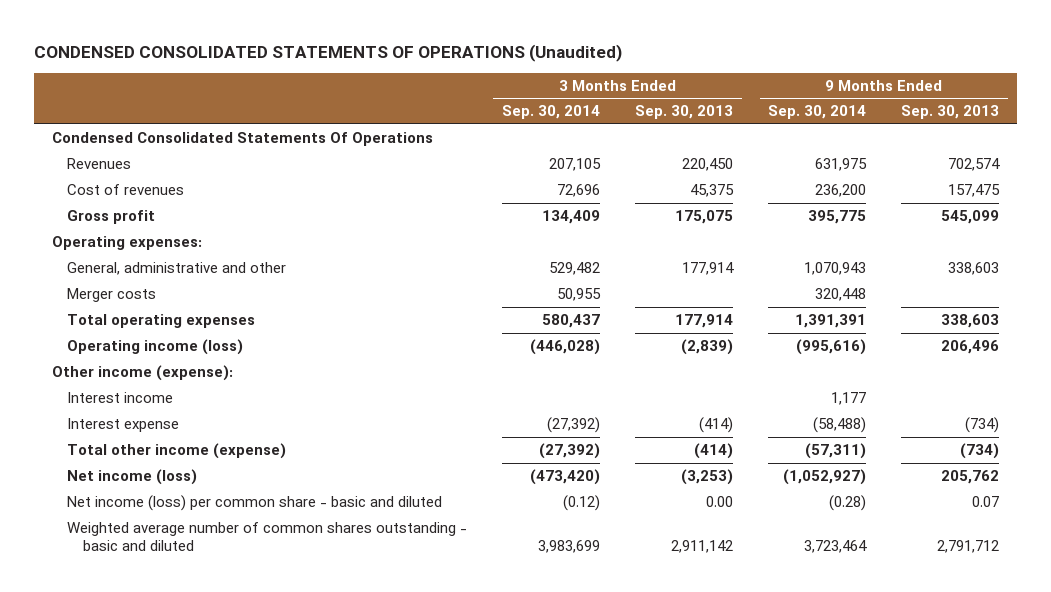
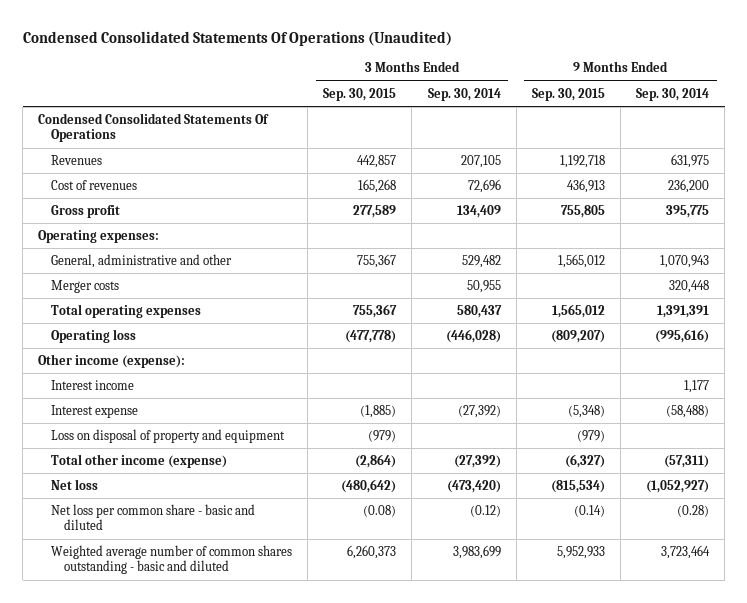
- CONDENSED CONSOLIDATED STATEMENTS OF OPERATIONS (Unaudited)
+ Condensed Consolidated Statements Of Operations (Unaudited)
- | 3 Months Ended Sep. 30, 2014 | 3 Months Ended Sep. 30, 2013 | 9 Months Ended Sep. 30, 2014 | 9 Months Ended Sep. 30, 2013
+ | 3 Months Ended Sep. 30, 2015 | 3 Months Ended Sep. 30, 2014 | 9 Months Ended Sep. 30, 2015 | 9 Months Ended Sep. 30, 2014
- Operating income (loss) | (446,028) | (2,839) | (995,616) | 206,496
+ Operating loss | (477,778) | (446,028) | (809,207) | (995,616)
+ Loss on disposal of property and equipment | (979) | | (979) |
- Net income (loss) | (473,420) | (3,253) | (1,052,927) | 205,762
- Net income (loss) per common share - basic and diluted | (0.12) | 0.00 | (0.28) | 0.07
+ Net loss | (480,642) | (473,420) | (815,534) | (1,052,927)
+ Net loss per common share - basic and diluted | (0.08) | (0.12) | (0.14) | (0.28)

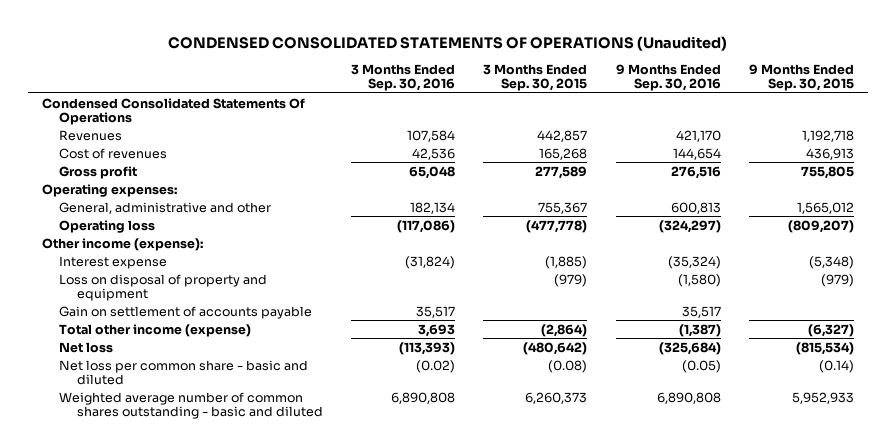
- Condensed Consolidated Statements Of Operations (Unaudited)
+ CONDENSED CONSOLIDATED STATEMENTS OF OPERATIONS (Unaudited)
- | 3 Months Ended Sep. 30, 2015 | 3 Months Ended Sep. 30, 2014 | 9 Months Ended Sep. 30, 2015 | 9 Months Ended Sep. 30, 2014
+ | 3 Months Ended Sep. 30, 2016 | 3 Months Ended Sep. 30, 2015 | 9 Months Ended Sep. 30, 2016 | 9 Months Ended Sep. 30, 2015
- Merger costs | | 50,955 | | 320,448
- Total operating expenses | 755,367 | 580,437 | 1,565,012 | 1,391,391
- Interest income | | | | 1,177
+ Gain on settlement of accounts payable | 35,517 | | 35,517 |

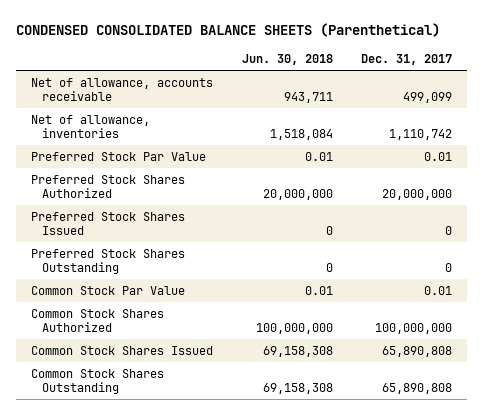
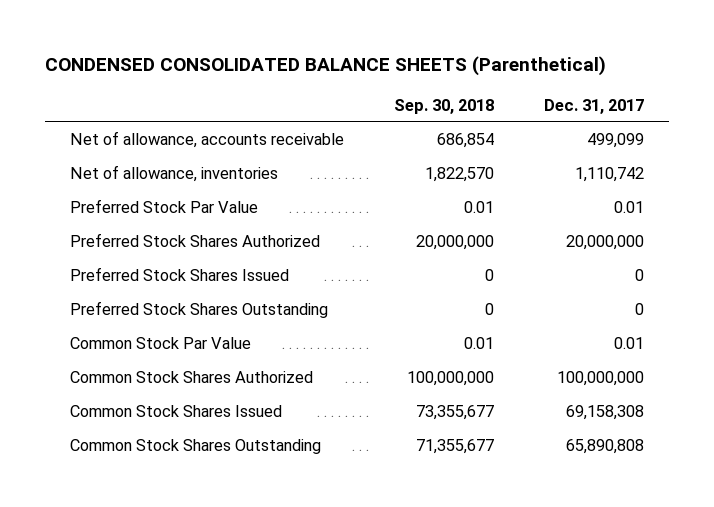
- | Jun. 30, 2018 | Dec. 31, 2017
+ | Sep. 30, 2018 | Dec. 31, 2017
- Common Stock Shares Issued | 69,158,308 | 65,890,808
+ Common Stock Shares Issued | 73,355,677 | 69,158,308

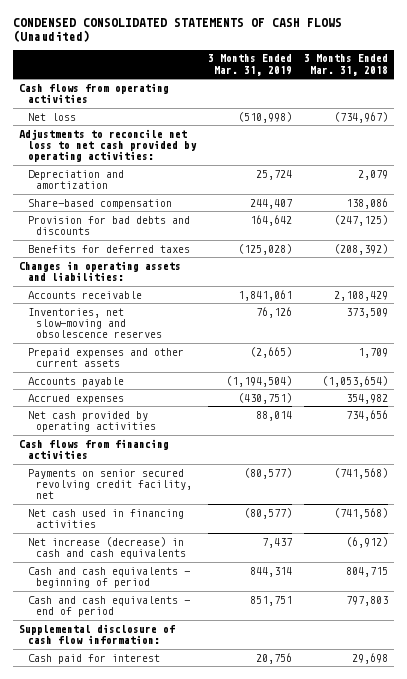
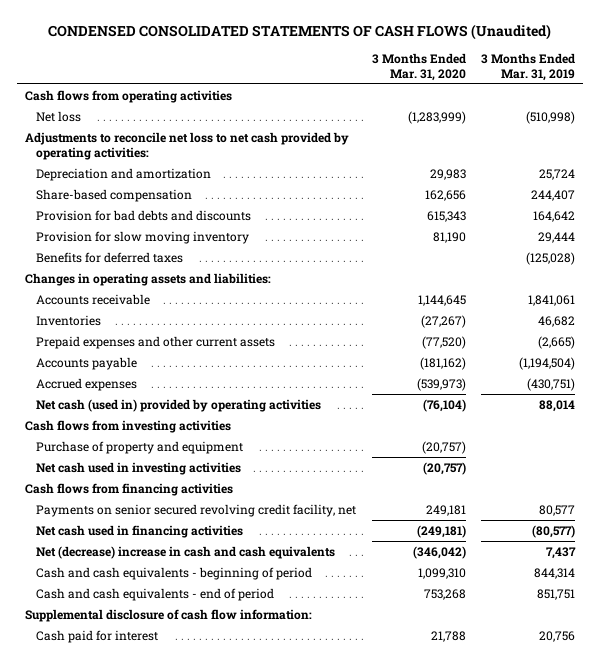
- | 3 Months Ended Mar. 31, 2019 | 3 Months Ended Mar. 31, 2018
+ | 3 Months Ended Mar. 31, 2020 | 3 Months Ended Mar. 31, 2019
+ Provision for slow moving inventory | 81,190 | 29,444
- Inventories, net slow-moving and obsolescence reserves | 76,126 | 373,509
+ Inventories | (27,267) | 46,682
- Net cash provided by operating activities | 88,014 | 734,656
+ Net cash (used in) provided by operating activities | (76,104) | 88,014
+ Cash flows from investing activities
+ Purchase of property and equipment | (20,757) |
+ Net cash used in investing activities | (20,757) |
- Payments on senior secured revolving credit facility, net | (80,577) | (741,568)
+ Payments on senior secured revolving credit facility, net | 249,181 | 80,577
- Net increase (decrease) in cash and cash equivalents | 7,437 | (6,912)
+ Net (decrease) increase in cash and cash equivalents | (346,042) | 7,437

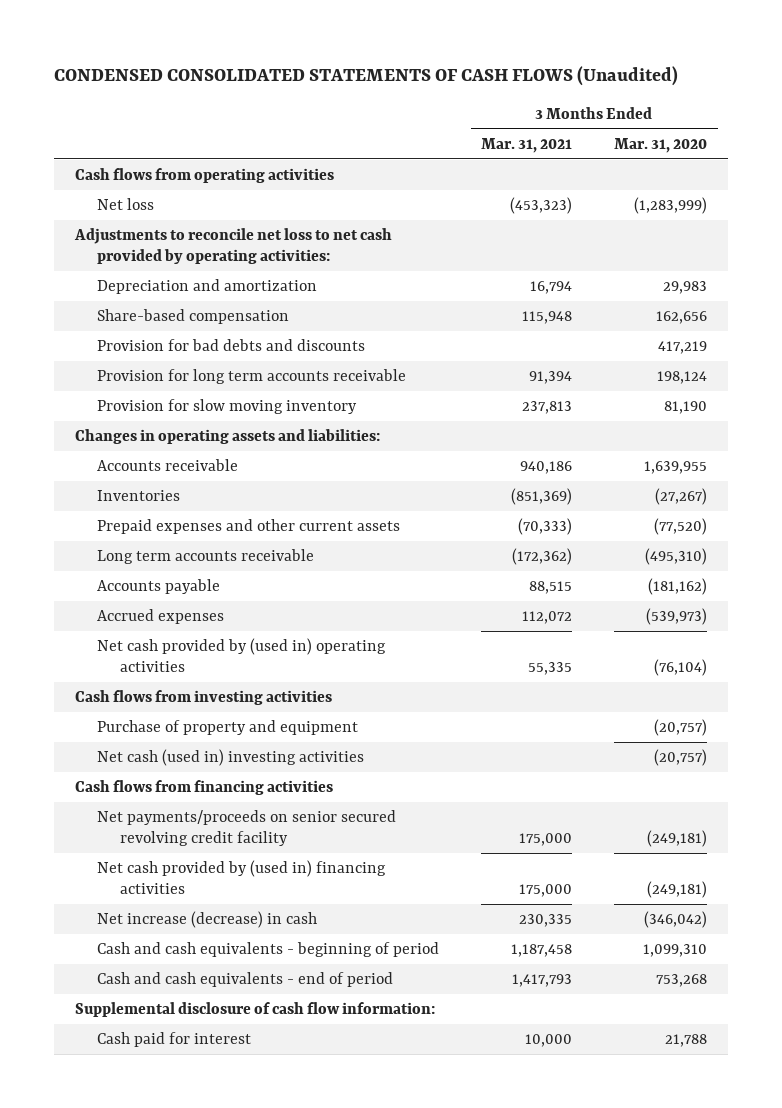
- | 3 Months Ended Mar. 31, 2020 | 3 Months Ended Mar. 31, 2019
+ | 3 Months Ended Mar. 31, 2021 | 3 Months Ended Mar. 31, 2020
- Provision for bad debts and discounts | 615,343 | 164,642
+ Provision for bad debts and discounts | | 417,219
+ Provision for long term accounts receivable | 91,394 | 198,124
- Benefits for deferred taxes | | (125,028)
- Accounts receivable | 1,144,645 | 1,841,061
+ Accounts receivable | 940,186 | 1,639,955
+ Long term accounts receivable | (172,362) | (495,310)
- Net cash (used in) provided by operating activities | (76,104) | 88,014
+ Net cash provided by (used in) operating activities | 55,335 | (76,104)
- Net cash used in investing activities | (20,757) |
+ Net cash (used in) investing activities | | (20,757)
- Payments on senior secured revolving credit facility, net | 249,181 | 80,577
- Net cash used in financing activities | (249,181) | (80,577)
- Net (decrease) increase in cash and cash equivalents | (346,042) | 7,437
+ Net payments/proceeds on senior secured revolving credit facility | 175,000 | (249,181)
+ Net cash provided by (used in) financing activities | 175,000 | (249,181)
+ Net increase (decrease) in cash | 230,335 | (346,042)

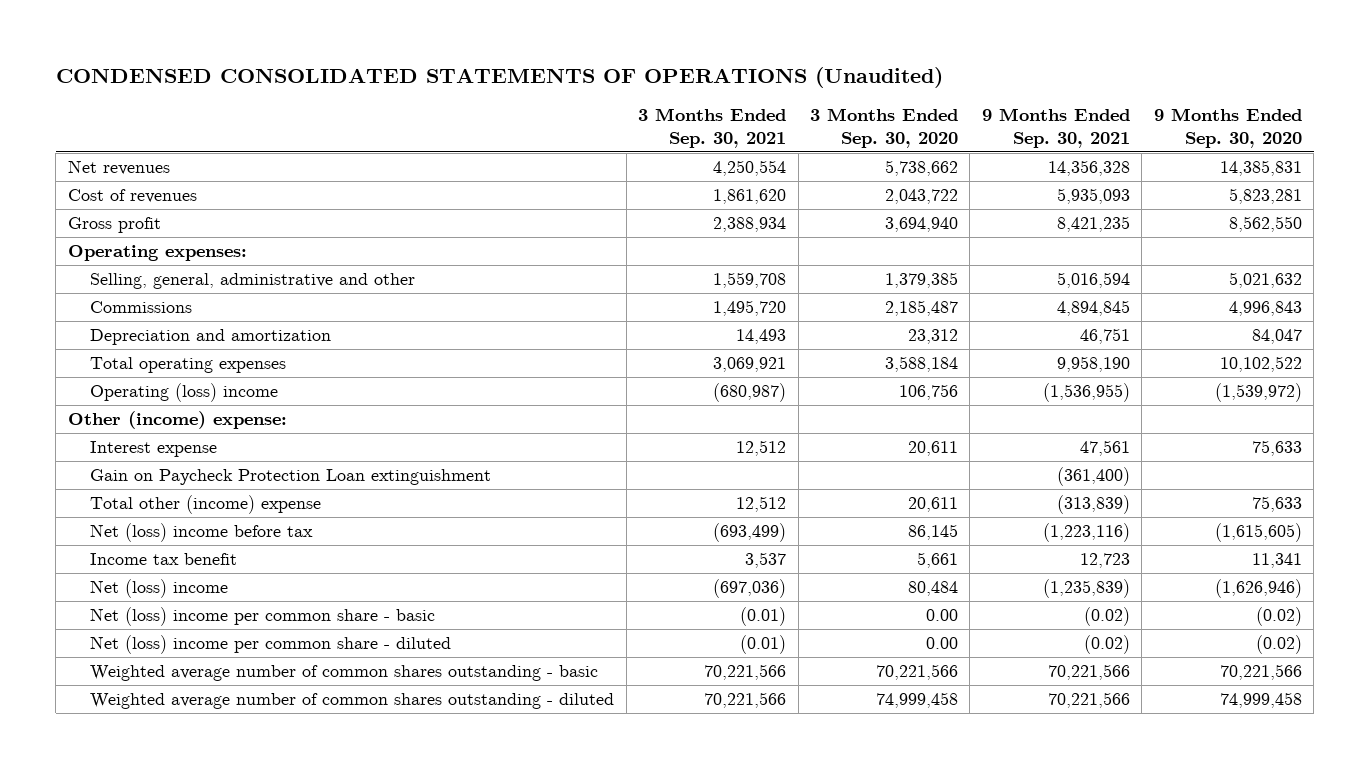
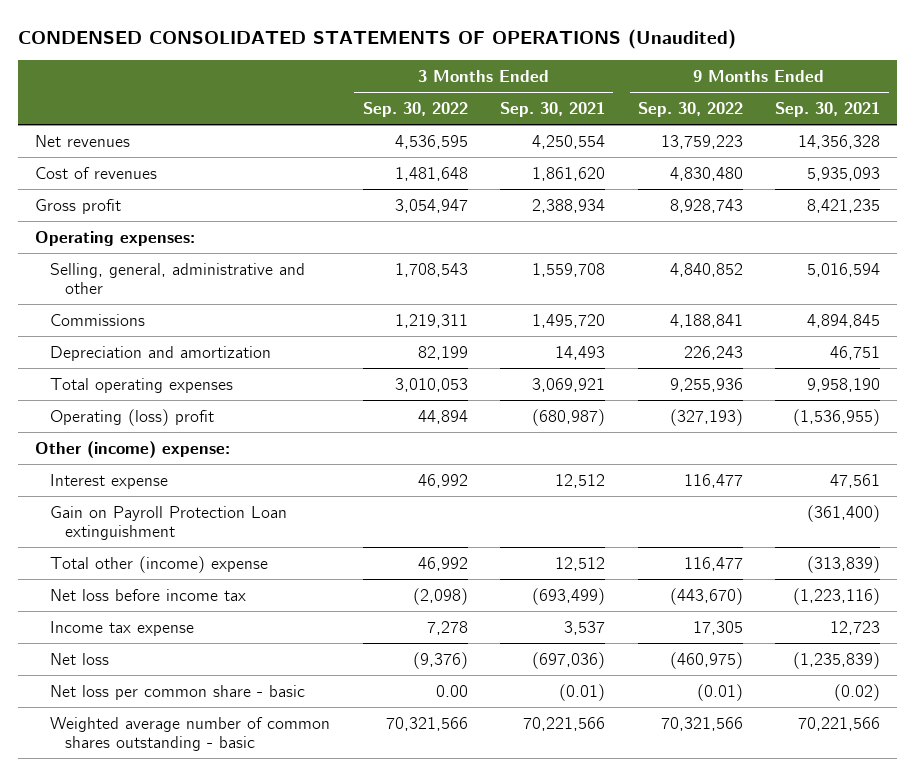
- | 3 Months Ended Sep. 30, 2021 | 3 Months Ended Sep. 30, 2020 | 9 Months Ended Sep. 30, 2021 | 9 Months Ended Sep. 30, 2020
+ | 3 Months Ended Sep. 30, 2022 | 3 Months Ended Sep. 30, 2021 | 9 Months Ended Sep. 30, 2022 | 9 Months Ended Sep. 30, 2021
- Operating (loss) income | (680,987) | 106,756 | (1,536,955) | (1,539,972)
+ Operating (loss) profit | 44,894 | (680,987) | (327,193) | (1,536,955)
- Gain on Paycheck Protection Loan extinguishment | | | (361,400) |
+ Gain on Payroll Protection Loan extinguishment | | | | (361,400)
- Net (loss) income before tax | (693,499) | 86,145 | (1,223,116) | (1,615,605)
- Income tax benefit | 3,537 | 5,661 | 12,723 | 11,341
- Net (loss) income | (697,036) | 80,484 | (1,235,839) | (1,626,946)
- Net (loss) income per common share - basic | (0.01) | 0.00 | (0.02) | (0.02)
- Net (loss) income per common share - diluted | (0.01) | 0.00 | (0.02) | (0.02)
+ Net loss before income tax | (2,098) | (693,499) | (443,670) | (1,223,116)
+ Income tax expense | 7,278 | 3,537 | 17,305 | 12,723
+ Net loss | (9,376) | (697,036) | (460,975) | (1,235,839)
+ Net loss per common share - basic | 0.00 | (0.01) | (0.01) | (0.02)
- Weighted average number of common shares outstanding - diluted | 70,221,566 | 74,999,458 | 70,221,566 | 74,999,458

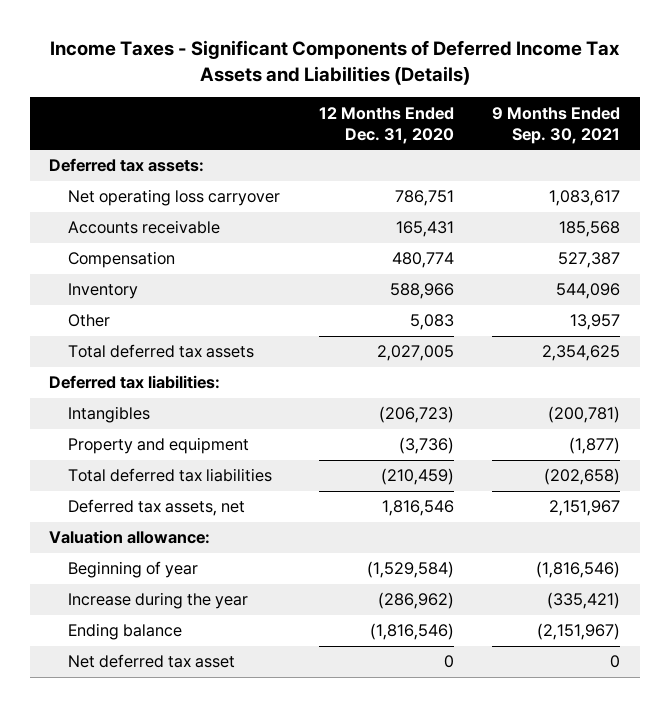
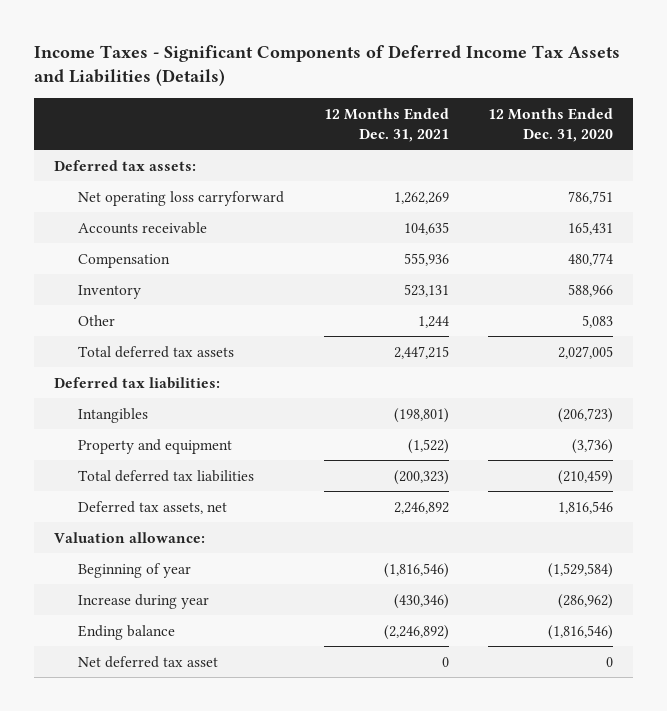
- | 12 Months Ended Dec. 31, 2020 | 9 Months Ended Sep. 30, 2021
+ | 12 Months Ended Dec. 31, 2021 | 12 Months Ended Dec. 31, 2020
- Net operating loss carryover | 786,751 | 1,083,617
+ Net operating loss carryforward | 1,262,269 | 786,751
- Increase during the year | (286,962) | (335,421)
+ Increase during year | (430,346) | (286,962)

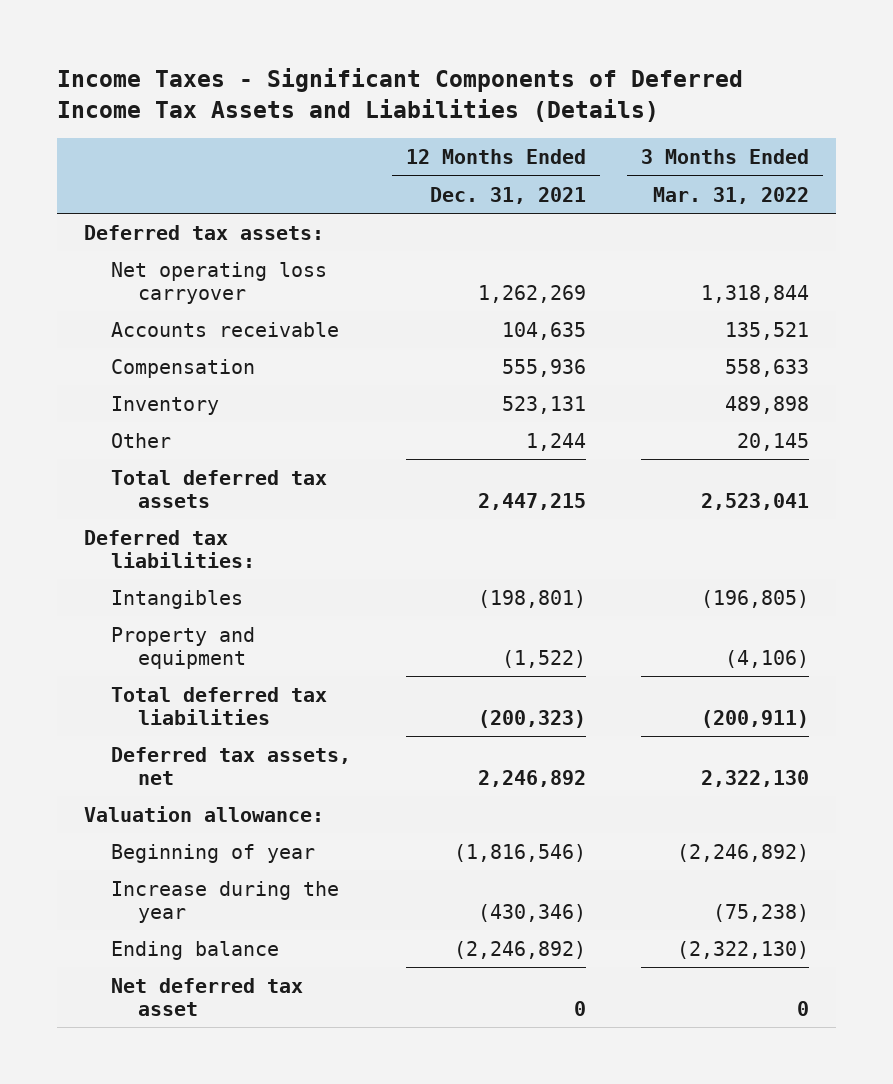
- | 12 Months Ended Dec. 31, 2021 | 12 Months Ended Dec. 31, 2020
+ | 12 Months Ended Dec. 31, 2021 | 3 Months Ended Mar. 31, 2022
- Net operating loss carryforward | 1,262,269 | 786,751
+ Net operating loss carryover | 1,262,269 | 1,318,844
- Increase during year | (430,346) | (286,962)
+ Increase during the year | (430,346) | (75,238)

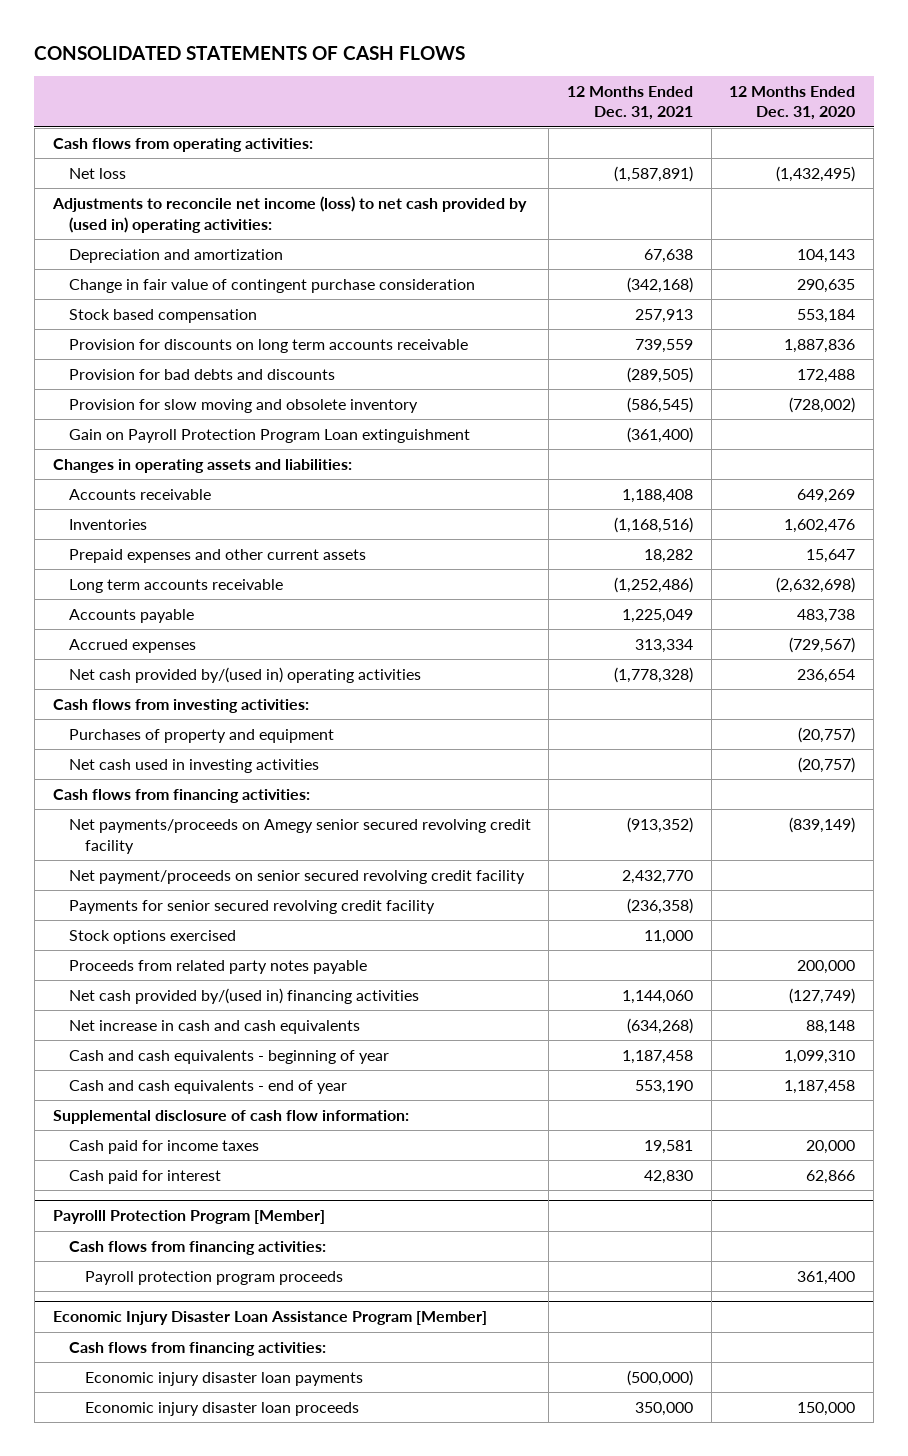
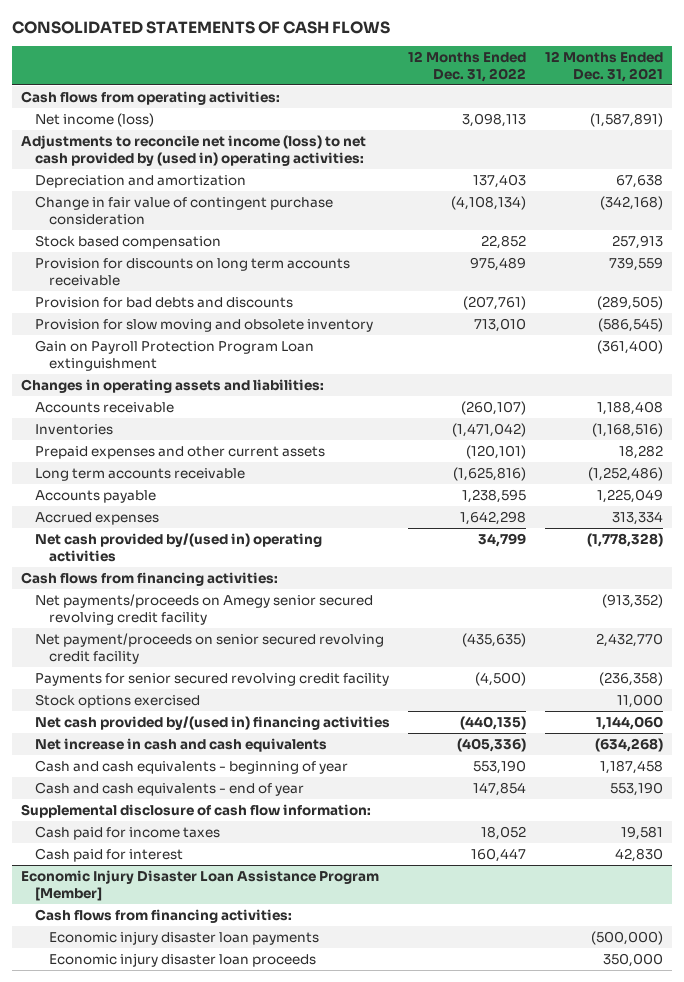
- | 12 Months Ended Dec. 31, 2021 | 12 Months Ended Dec. 31, 2020
+ | 12 Months Ended Dec. 31, 2022 | 12 Months Ended Dec. 31, 2021
- Net loss | (1,587,891) | (1,432,495)
+ Net income (loss) | 3,098,113 | (1,587,891)
- Cash flows from investing activities:
- Purchases of property and equipment | | (20,757)
- Net cash used in investing activities | | (20,757)
- Proceeds from related party notes payable | | 200,000
- Payrolll Protection Program [Member]
- Cash flows from financing activities:
- Payroll protection program proceeds | | 361,400

